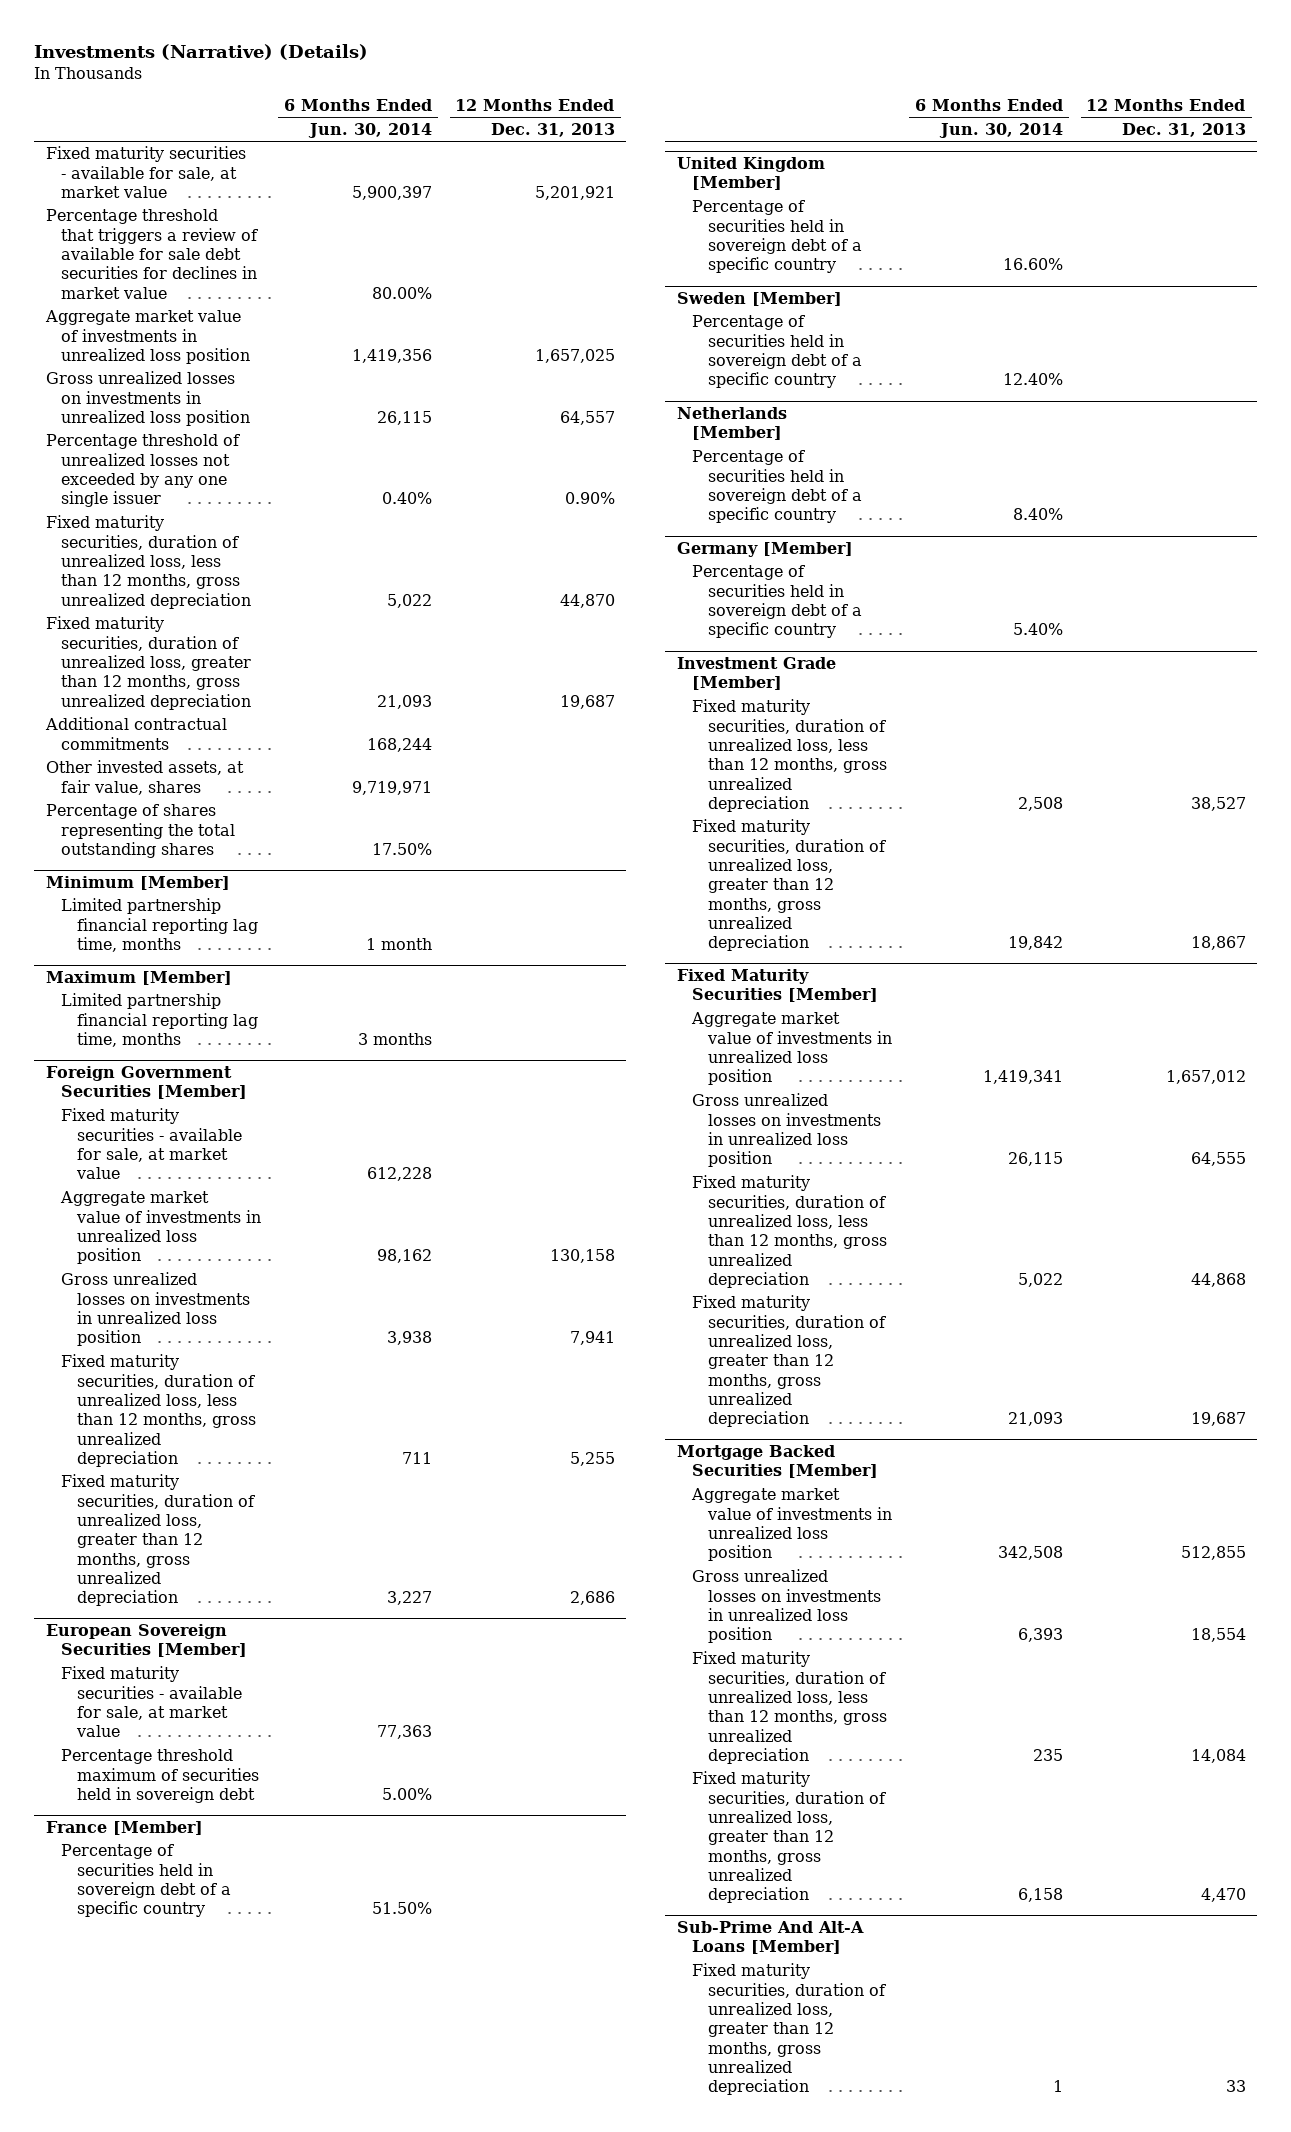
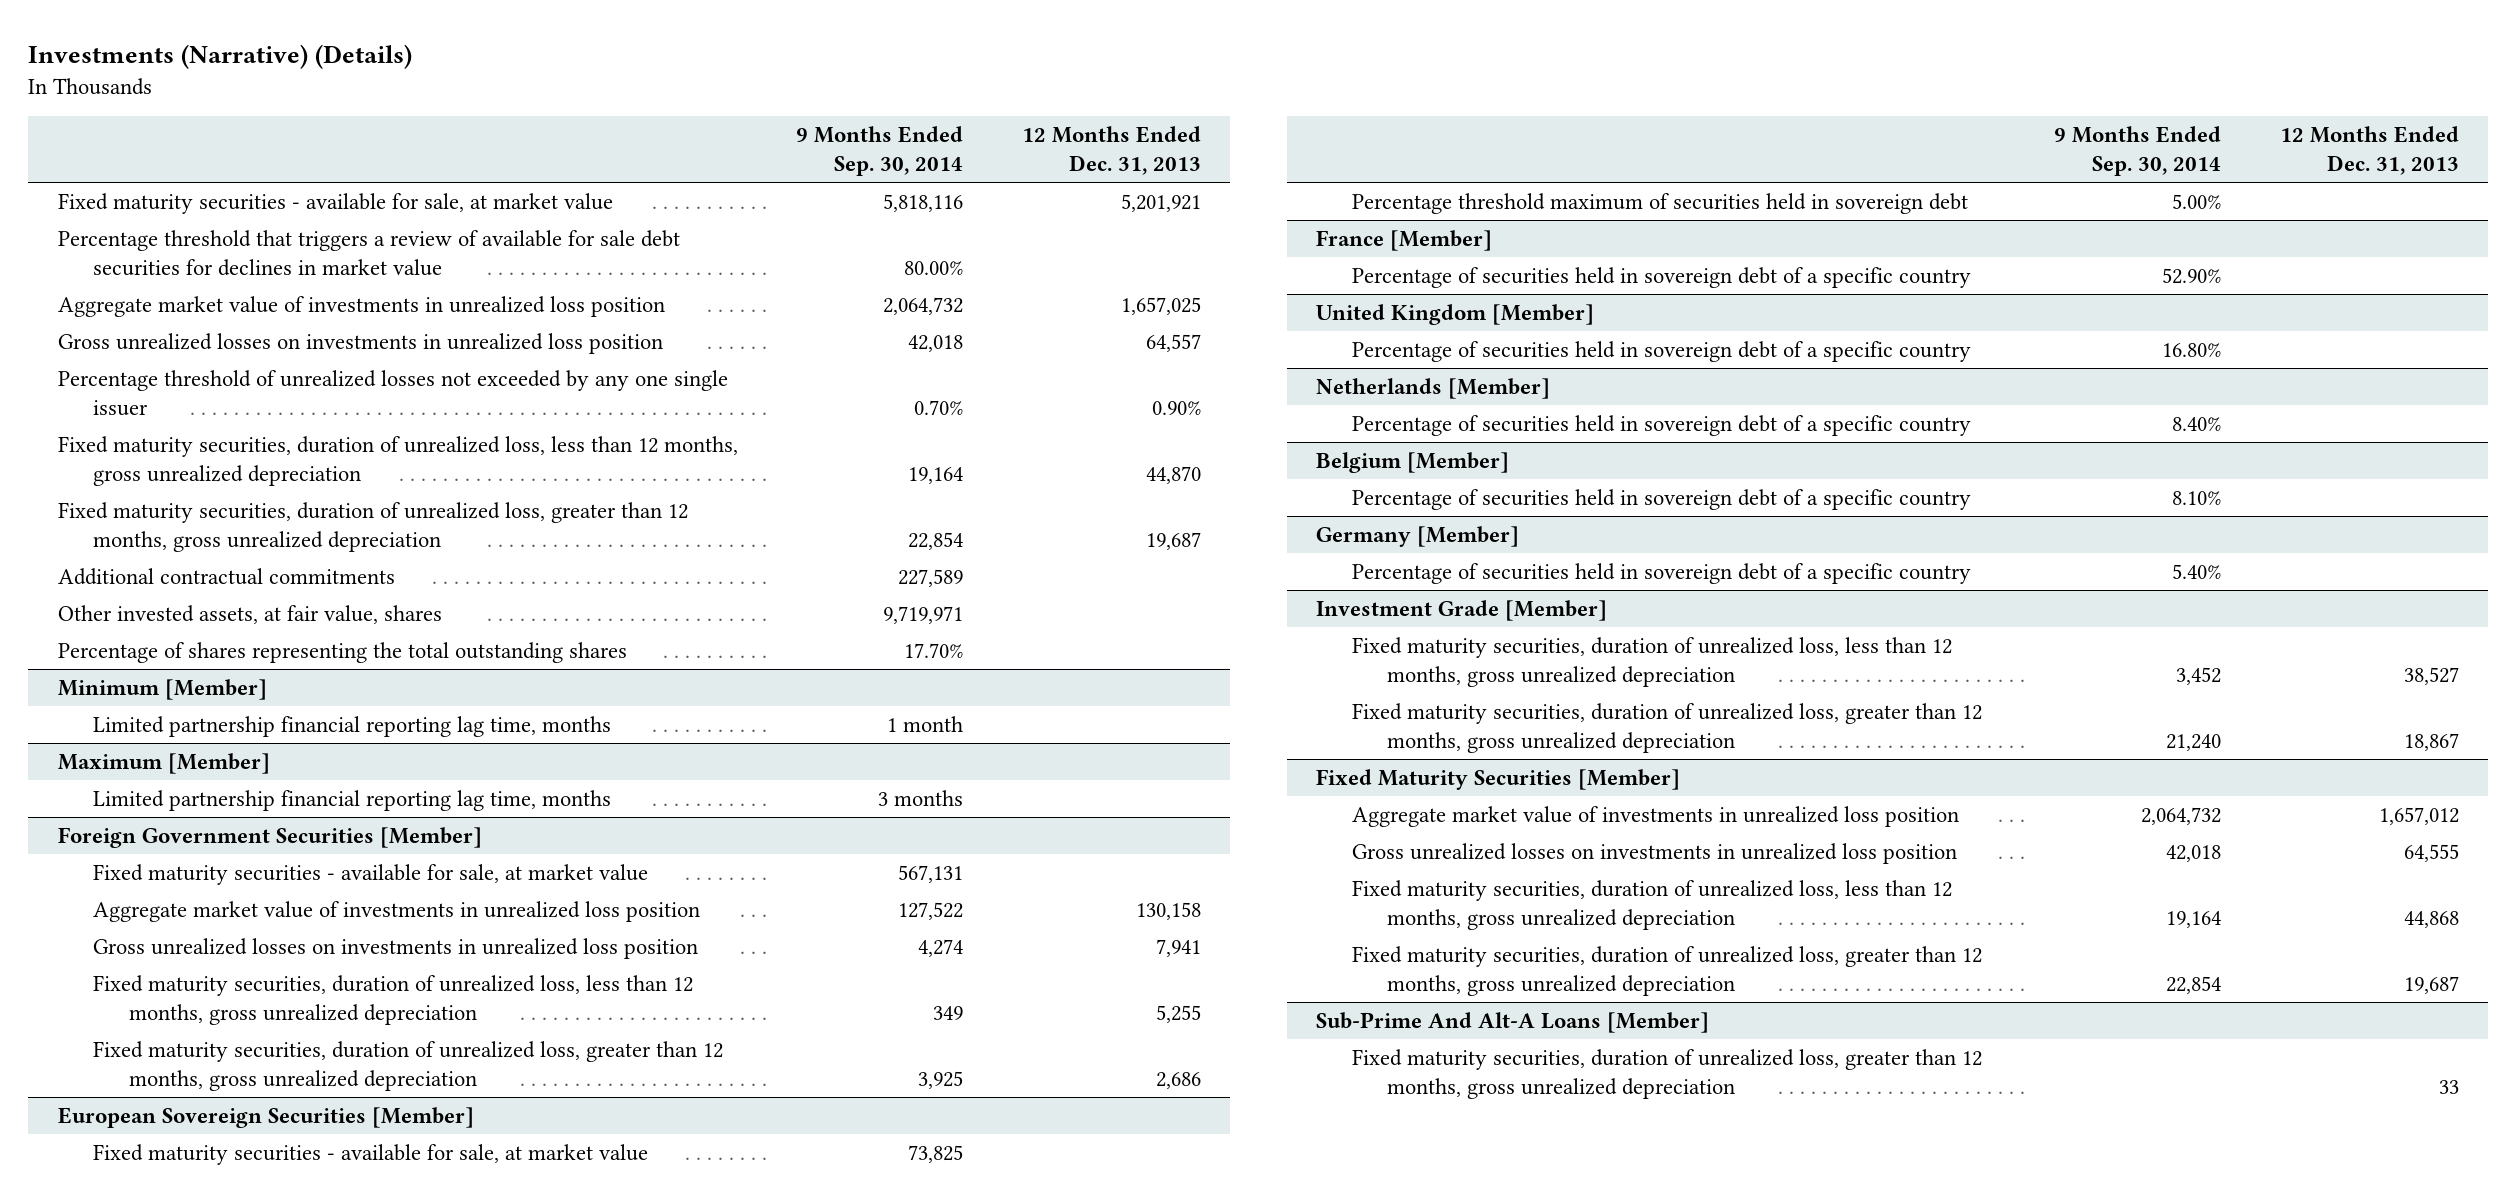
- | 6 Months Ended Jun. 30, 2014 | 12 Months Ended Dec. 31, 2013
+ | 9 Months Ended Sep. 30, 2014 | 12 Months Ended Dec. 31, 2013
- Sweden [Member]
- Percentage of securities held in sovereign debt of a specific country | 12.40% |
+ Belgium [Member]
+ Percentage of securities held in sovereign debt of a specific country | 8.10% |
- Mortgage Backed Securities [Member]
- Aggregate market value of investments in unrealized loss position | 342,508 | 512,855
- Gross unrealized losses on investments in unrealized loss position | 6,393 | 18,554
- Fixed maturity securities, duration of unrealized loss, less than 12 months, gross unrealized depreciation | 235 | 14,084
- Fixed maturity securities, duration of unrealized loss, greater than 12 months, gross unrealized depreciation | 6,158 | 4,470

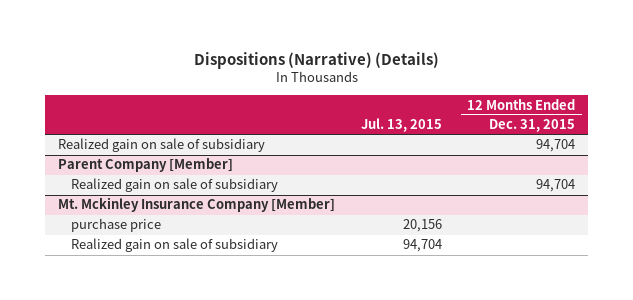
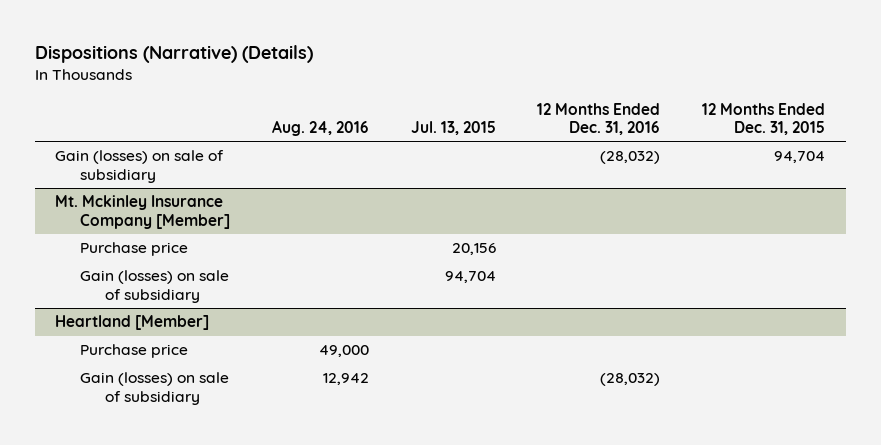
- | Jul. 13, 2015 | 12 Months Ended Dec. 31, 2015
+ | Aug. 24, 2016 | Jul. 13, 2015 | 12 Months Ended Dec. 31, 2016 | 12 Months Ended Dec. 31, 2015
- Realized gain on sale of subsidiary | | 94,704
- Parent Company [Member]
- Realized gain on sale of subsidiary | | 94,704
+ Gain (losses) on sale of subsidiary | | | (28,032) | 94,704
@ Mt. Mckinley Insurance Company [Member]
- purchase price | 20,156 |
- Realized gain on sale of subsidiary | 94,704 |
+ Purchase price | | 20,156 | |
+ Gain (losses) on sale of subsidiary | | 94,704 | |
+ Heartland [Member]
+ Purchase price | 49,000 | | |
+ Gain (losses) on sale of subsidiary | 12,942 | | (28,032) |

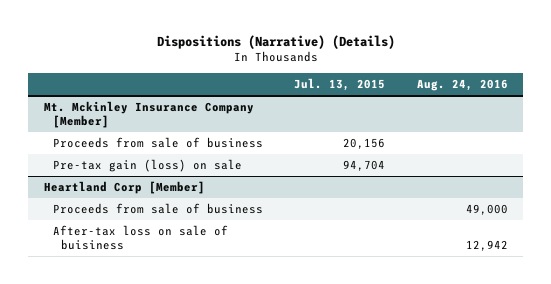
- | Aug. 24, 2016 | Jul. 13, 2015 | 12 Months Ended Dec. 31, 2016 | 12 Months Ended Dec. 31, 2015
+ | Jul. 13, 2015 | Aug. 24, 2016
- Gain (losses) on sale of subsidiary | | | (28,032) | 94,704
@ Mt. Mckinley Insurance Company [Member]
- Purchase price | | 20,156 | |
- Gain (losses) on sale of subsidiary | | 94,704 | |
- Heartland [Member]
- Purchase price | 49,000 | | |
- Gain (losses) on sale of subsidiary | 12,942 | | (28,032) |
@ Mt. Mckinley Insurance Company [Member]
+ Proceeds from sale of business | 20,156 |
+ Pre-tax gain (loss) on sale | 94,704 |
+ Heartland Corp [Member]
+ Proceeds from sale of business | | 49,000
+ After-tax loss on sale of buisiness | | 12,942

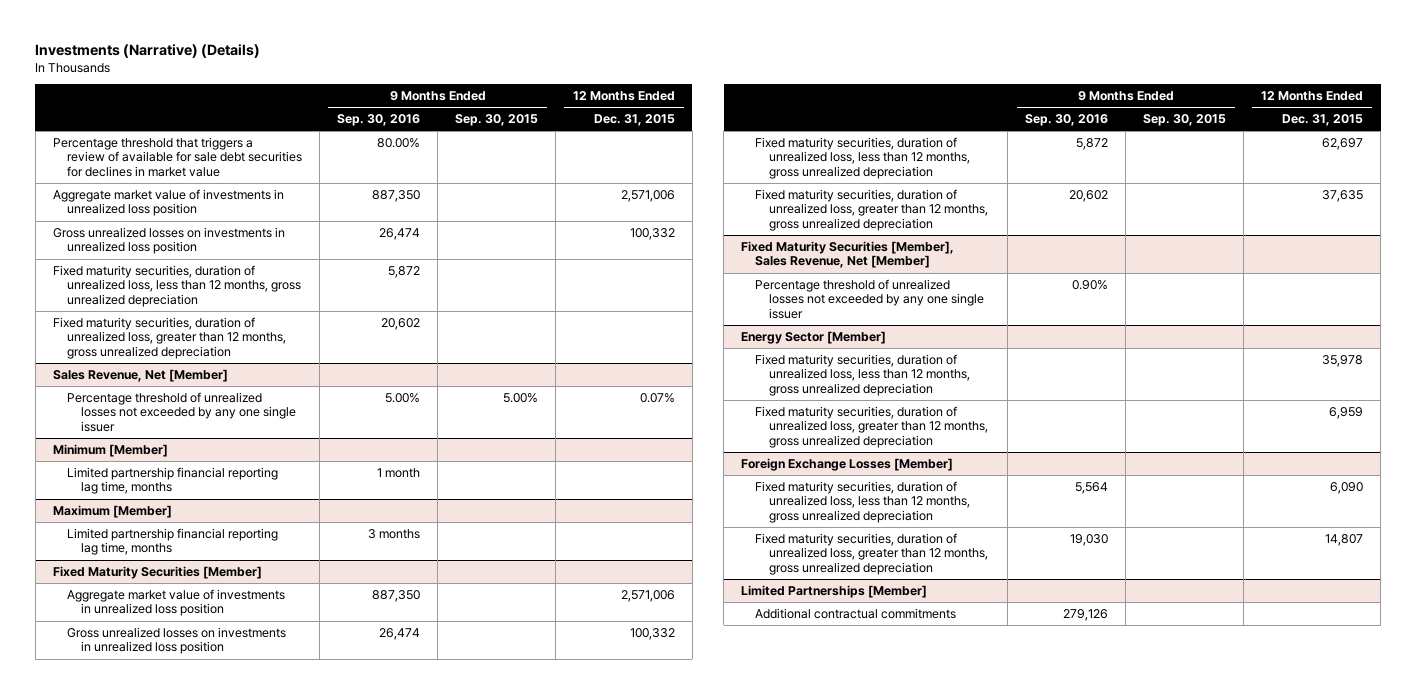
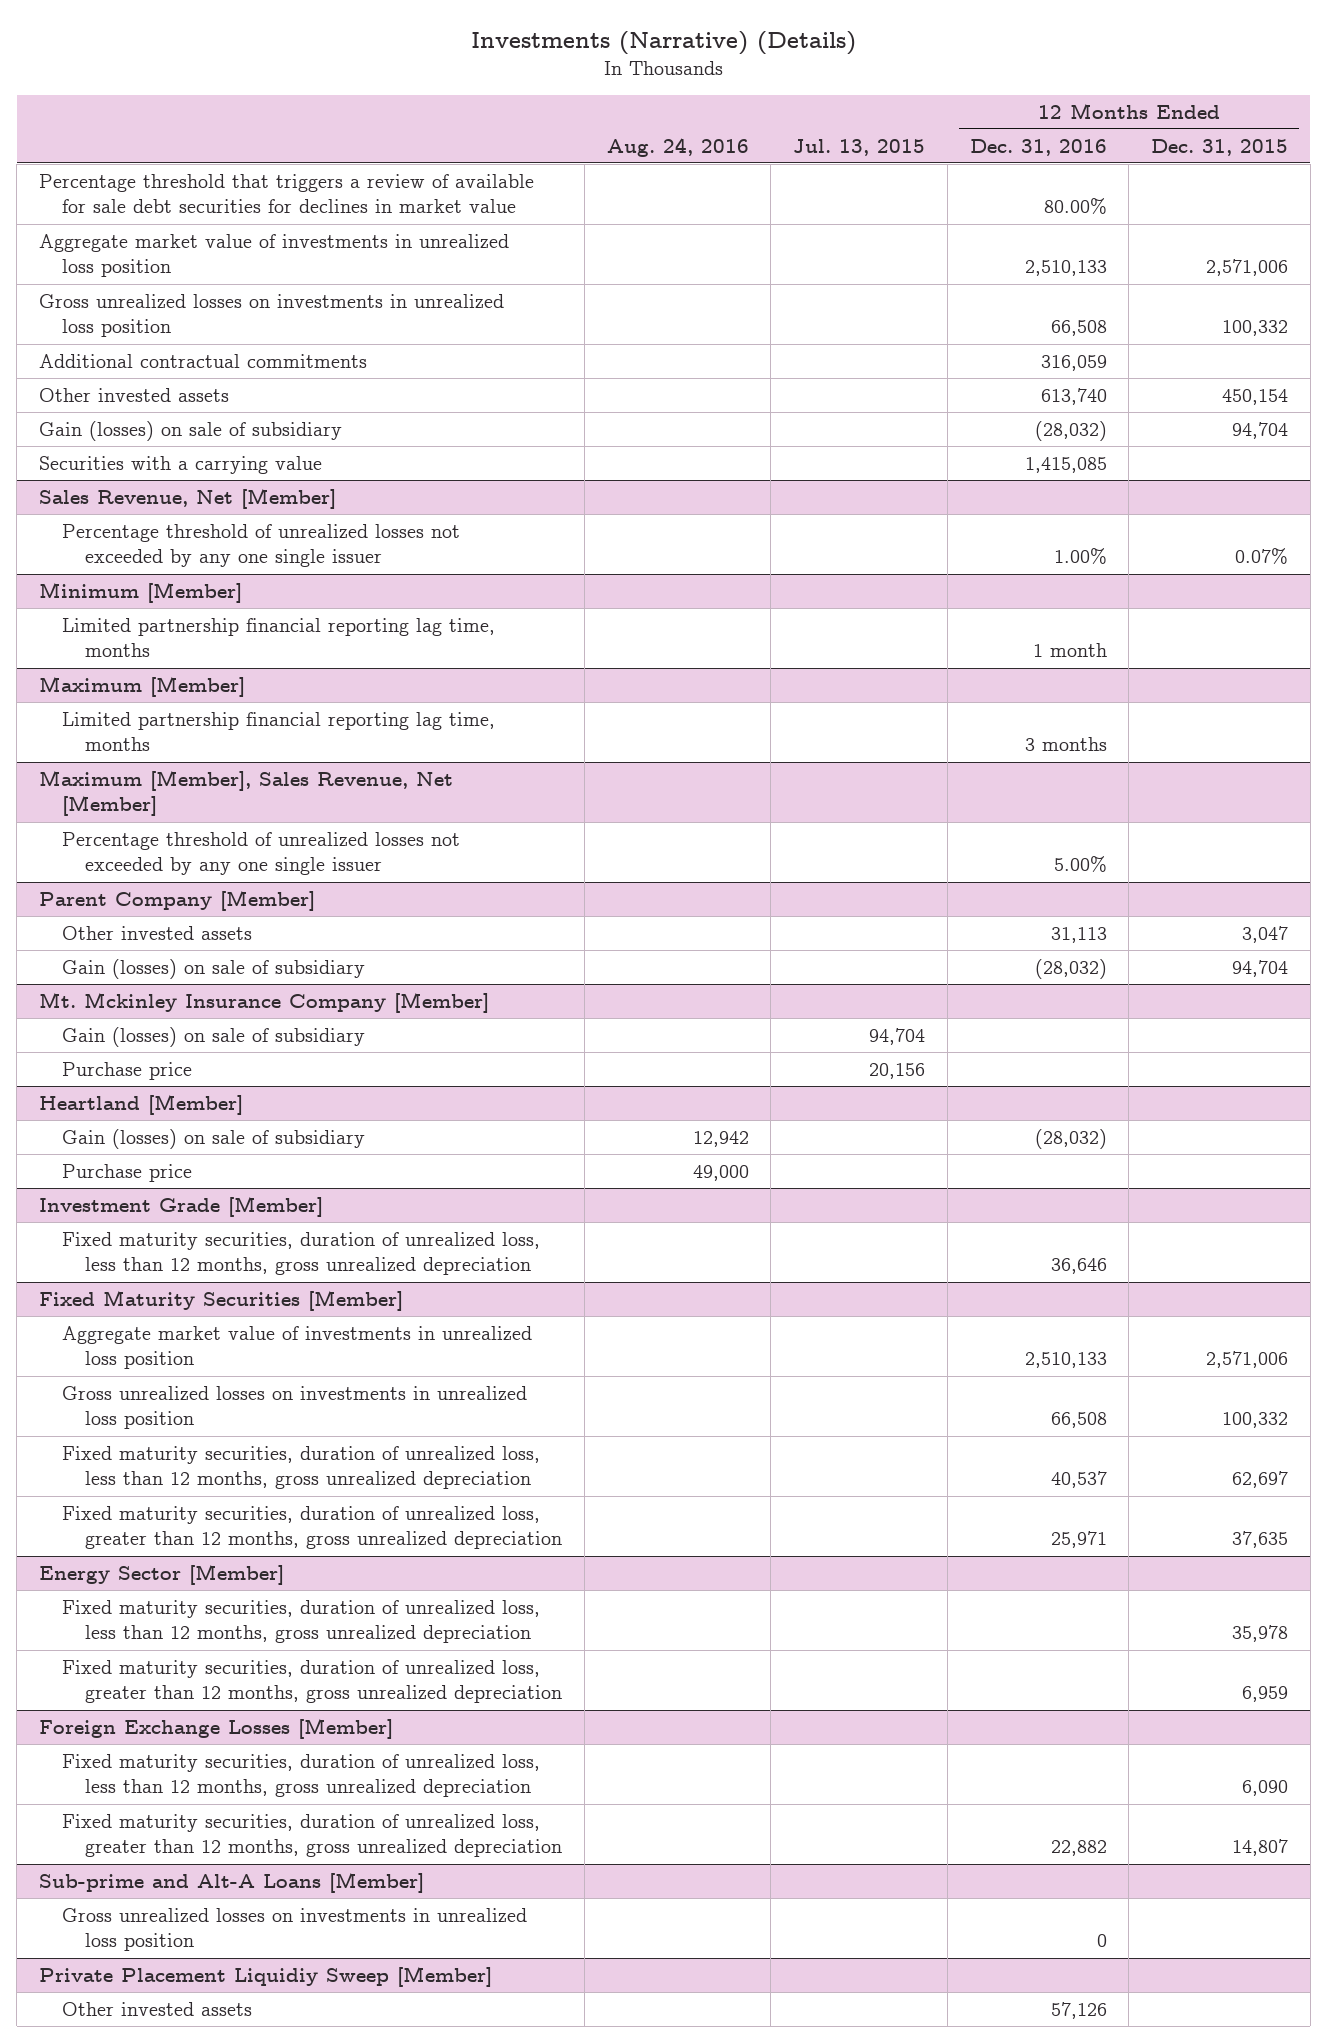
- | 9 Months Ended Sep. 30, 2016 | 9 Months Ended Sep. 30, 2015 | 12 Months Ended Dec. 31, 2015
+ | Aug. 24, 2016 | Jul. 13, 2015 | 12 Months Ended Dec. 31, 2016 | 12 Months Ended Dec. 31, 2015
- Fixed maturity securities, duration of unrealized loss, less than 12 months, gross unrealized depreciation | 5,872 | |
- Fixed maturity securities, duration of unrealized loss, greater than 12 months, gross unrealized depreciation | 20,602 | |
+ Additional contractual commitments | | | 316,059 |
+ Other invested assets | | | 613,740 | 450,154
+ Gain (losses) on sale of subsidiary | | | (28,032) | 94,704
+ Securities with a carrying value | | | 1,415,085 |
+ Maximum [Member], Sales Revenue, Net [Member]
+ Percentage threshold of unrealized losses not exceeded by any one single issuer | | | 5.00% |
+ Parent Company [Member]
+ Other invested assets | | | 31,113 | 3,047
+ Gain (losses) on sale of subsidiary | | | (28,032) | 94,704
+ Mt. Mckinley Insurance Company [Member]
+ Gain (losses) on sale of subsidiary | | 94,704 | |
+ Purchase price | | 20,156 | |
+ Heartland [Member]
+ Gain (losses) on sale of subsidiary | 12,942 | | (28,032) |
+ Purchase price | 49,000 | | |
+ Investment Grade [Member]
+ Fixed maturity securities, duration of unrealized loss, less than 12 months, gross unrealized depreciation | | | 36,646 |
- Fixed Maturity Securities [Member], Sales Revenue, Net [Member]
- Percentage threshold of unrealized losses not exceeded by any one single issuer | 0.90% | |
- Limited Partnerships [Member]
- Additional contractual commitments | 279,126 | |
+ Sub-prime and Alt-A Loans [Member]
+ Gross unrealized losses on investments in unrealized loss position | | | 0 |
+ Private Placement Liquidiy Sweep [Member]
+ Other invested assets | | | 57,126 |

